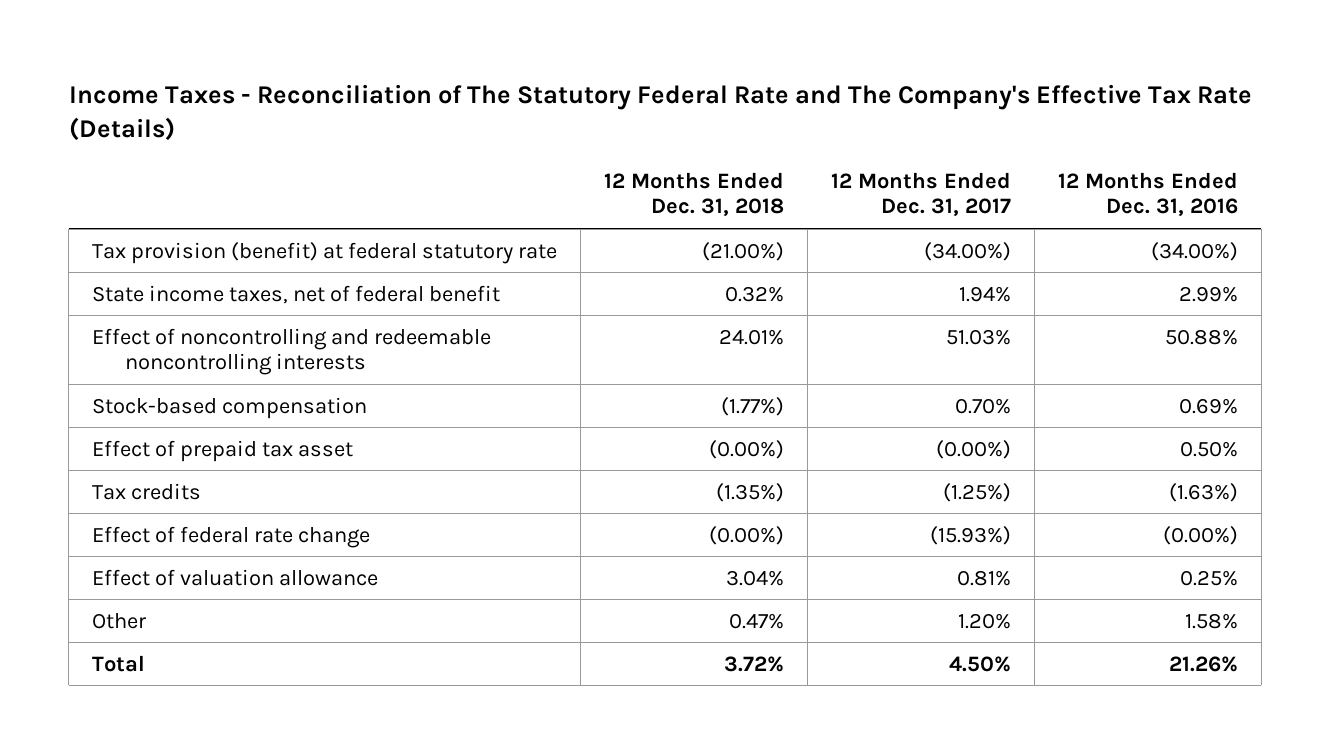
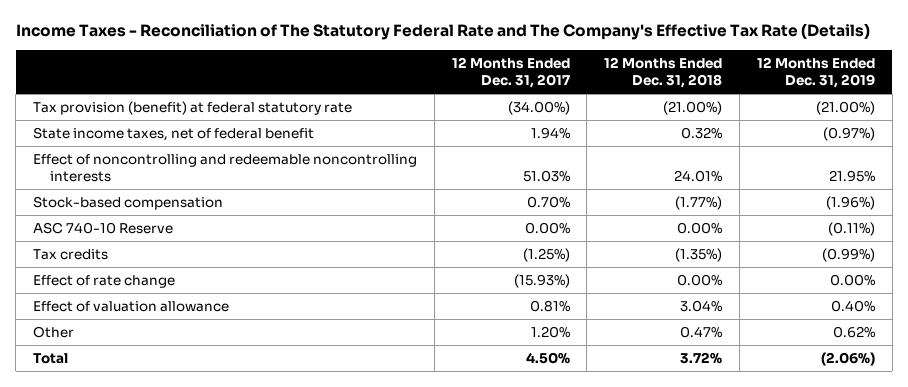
- | 12 Months Ended Dec. 31, 2018 | 12 Months Ended Dec. 31, 2017 | 12 Months Ended Dec. 31, 2016
+ | 12 Months Ended Dec. 31, 2017 | 12 Months Ended Dec. 31, 2018 | 12 Months Ended Dec. 31, 2019
- Effect of prepaid tax asset | (0.00%) | (0.00%) | 0.50%
+ ASC 740-10 Reserve | 0.00% | 0.00% | (0.11%)
- Effect of federal rate change | (0.00%) | (15.93%) | (0.00%)
+ Effect of rate change | (15.93%) | 0.00% | 0.00%

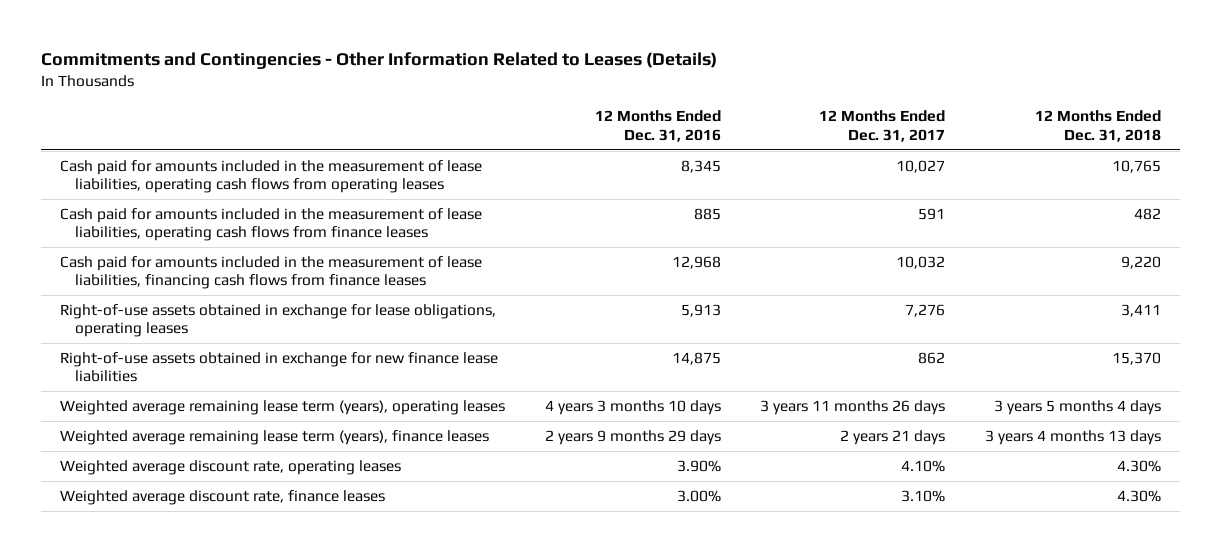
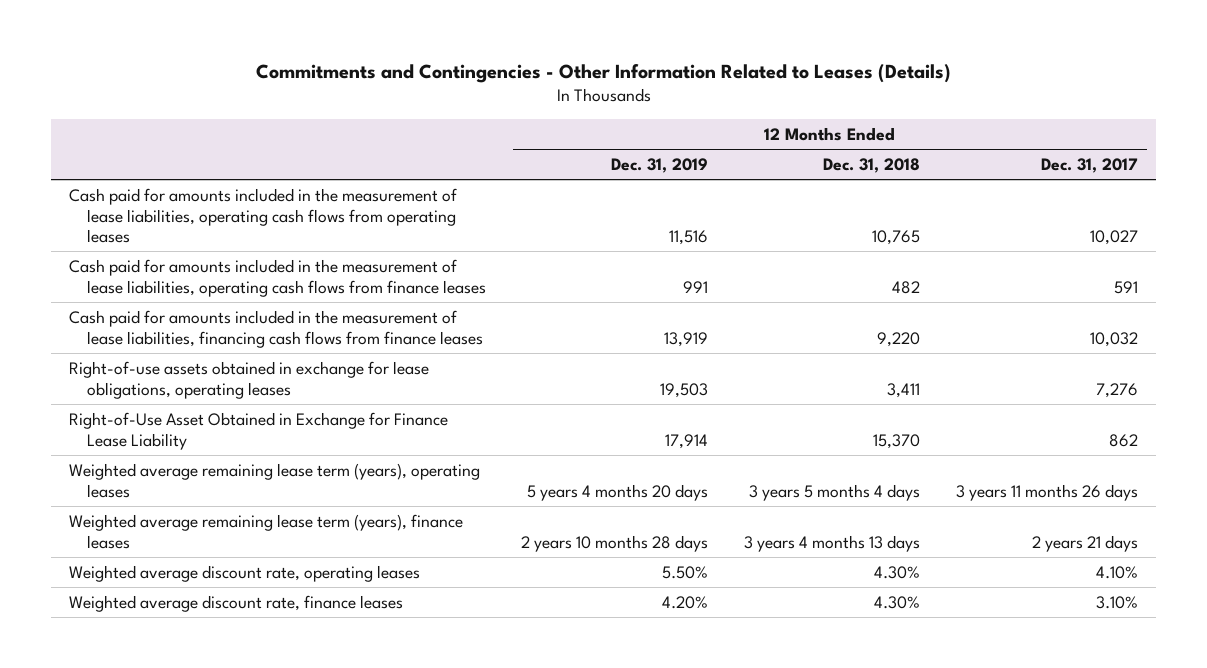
- | 12 Months Ended Dec. 31, 2016 | 12 Months Ended Dec. 31, 2017 | 12 Months Ended Dec. 31, 2018
+ | 12 Months Ended Dec. 31, 2019 | 12 Months Ended Dec. 31, 2018 | 12 Months Ended Dec. 31, 2017
- Right-of-use assets obtained in exchange for new finance lease liabilities | 14,875 | 862 | 15,370
+ Right-of-Use Asset Obtained in Exchange for Finance Lease Liability | 17,914 | 15,370 | 862

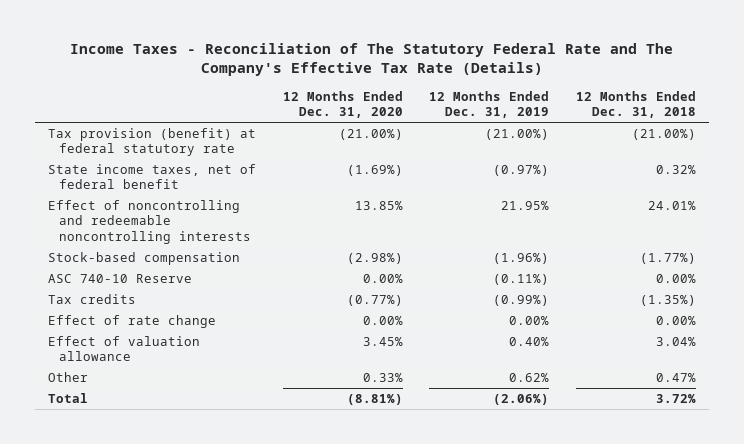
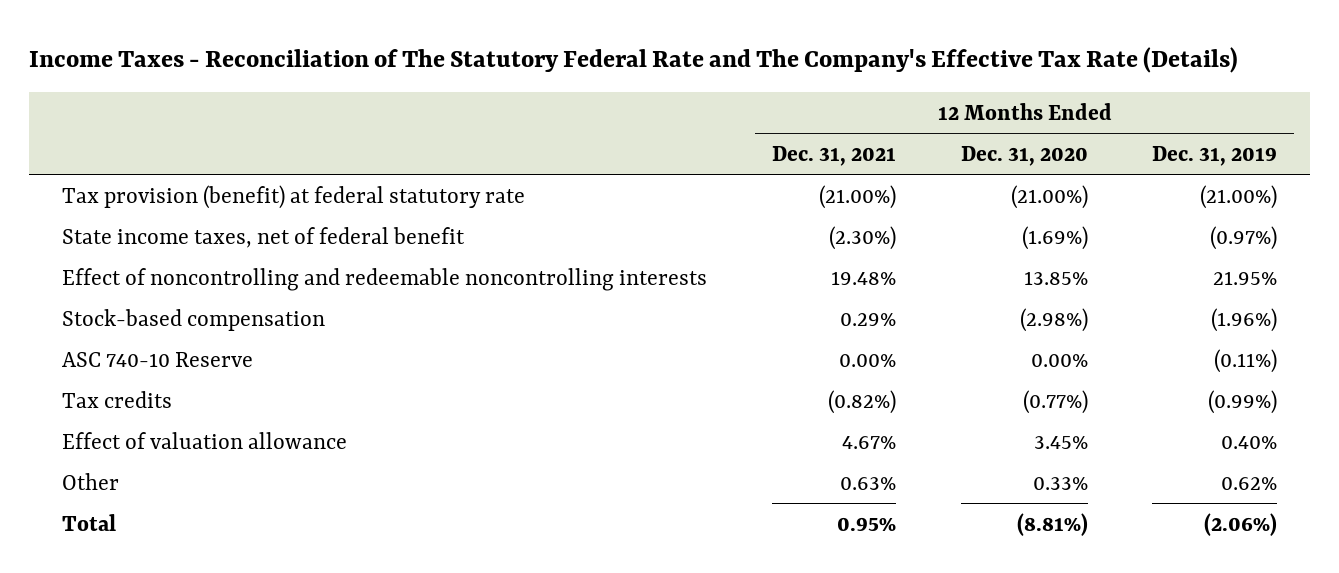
- | 12 Months Ended Dec. 31, 2020 | 12 Months Ended Dec. 31, 2019 | 12 Months Ended Dec. 31, 2018
+ | 12 Months Ended Dec. 31, 2021 | 12 Months Ended Dec. 31, 2020 | 12 Months Ended Dec. 31, 2019
- Effect of rate change | 0.00% | 0.00% | 0.00%

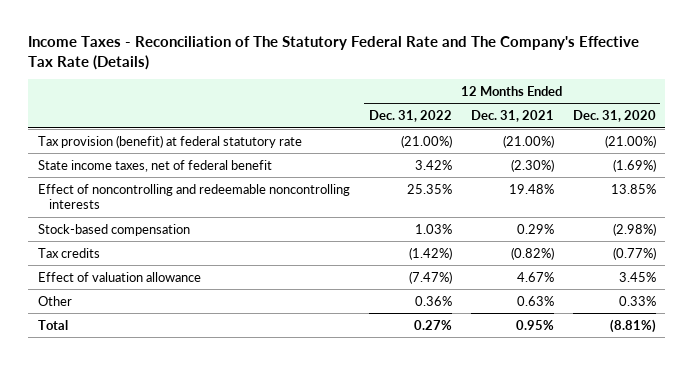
- | 12 Months Ended Dec. 31, 2021 | 12 Months Ended Dec. 31, 2020 | 12 Months Ended Dec. 31, 2019
+ | 12 Months Ended Dec. 31, 2022 | 12 Months Ended Dec. 31, 2021 | 12 Months Ended Dec. 31, 2020
- ASC 740-10 Reserve | 0.00% | 0.00% | (0.11%)

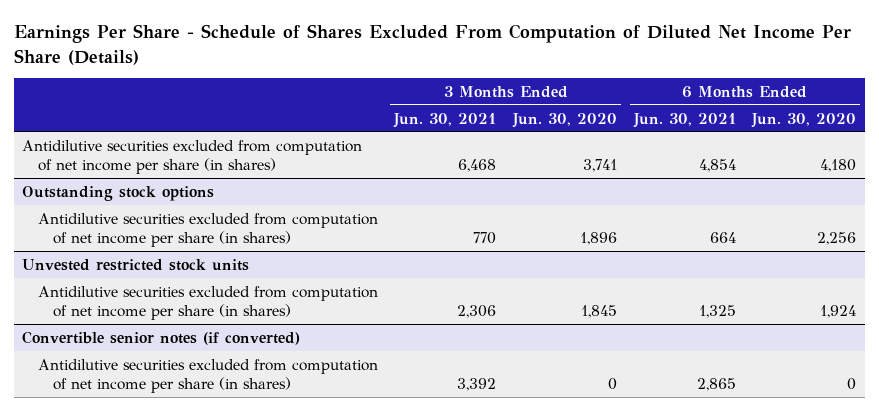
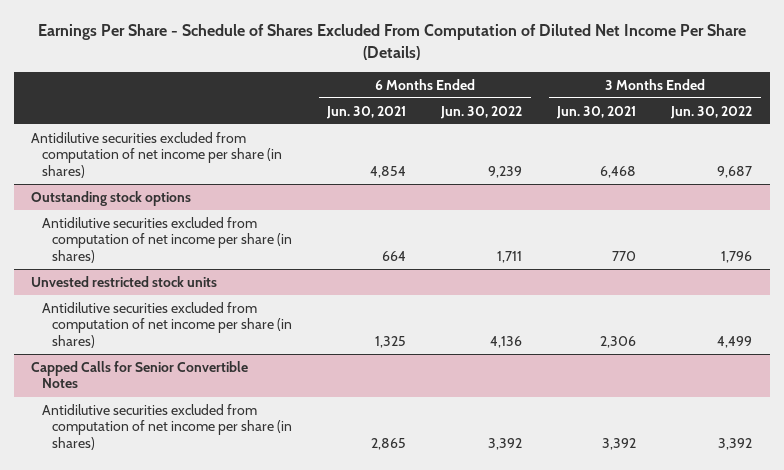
- | 3 Months Ended Jun. 30, 2021 | 3 Months Ended Jun. 30, 2020 | 6 Months Ended Jun. 30, 2021 | 6 Months Ended Jun. 30, 2020
+ | 6 Months Ended Jun. 30, 2021 | 6 Months Ended Jun. 30, 2022 | 3 Months Ended Jun. 30, 2021 | 3 Months Ended Jun. 30, 2022
- Convertible senior notes (if converted)
+ Capped Calls for Senior Convertible Notes

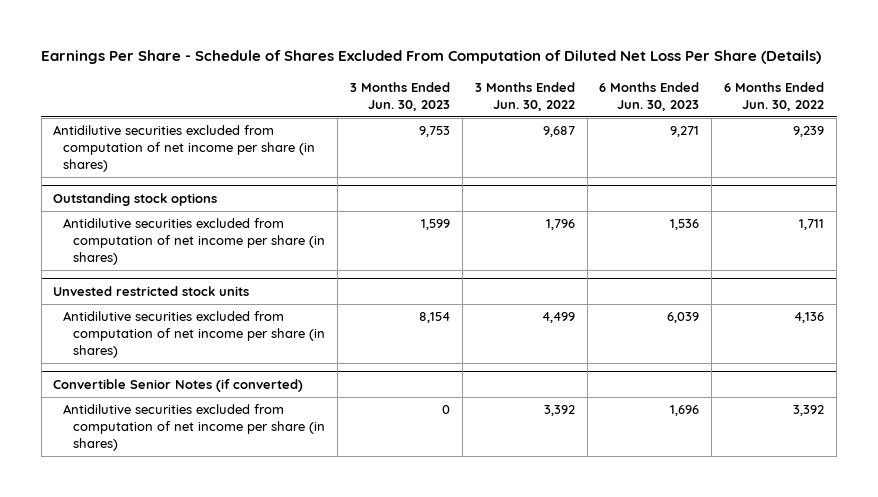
- Earnings Per Share - Schedule of Shares Excluded From Computation of Diluted Net Income Per Share (Details)
+ Earnings Per Share - Schedule of Shares Excluded From Computation of Diluted Net Loss Per Share (Details)
- | 6 Months Ended Jun. 30, 2021 | 6 Months Ended Jun. 30, 2022 | 3 Months Ended Jun. 30, 2021 | 3 Months Ended Jun. 30, 2022
+ | 3 Months Ended Jun. 30, 2023 | 3 Months Ended Jun. 30, 2022 | 6 Months Ended Jun. 30, 2023 | 6 Months Ended Jun. 30, 2022
- Capped Calls for Senior Convertible Notes
+ Convertible Senior Notes (if converted)

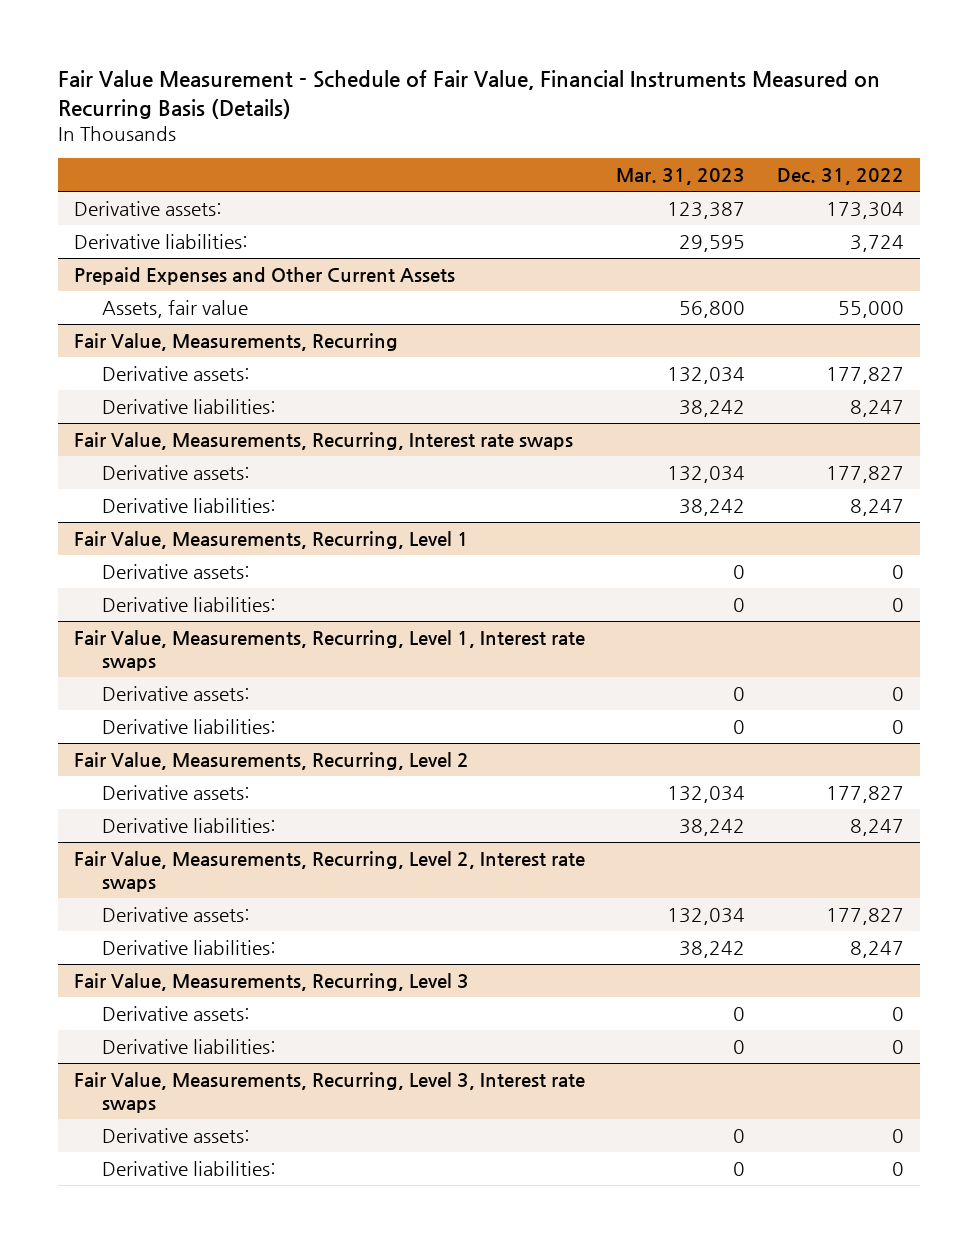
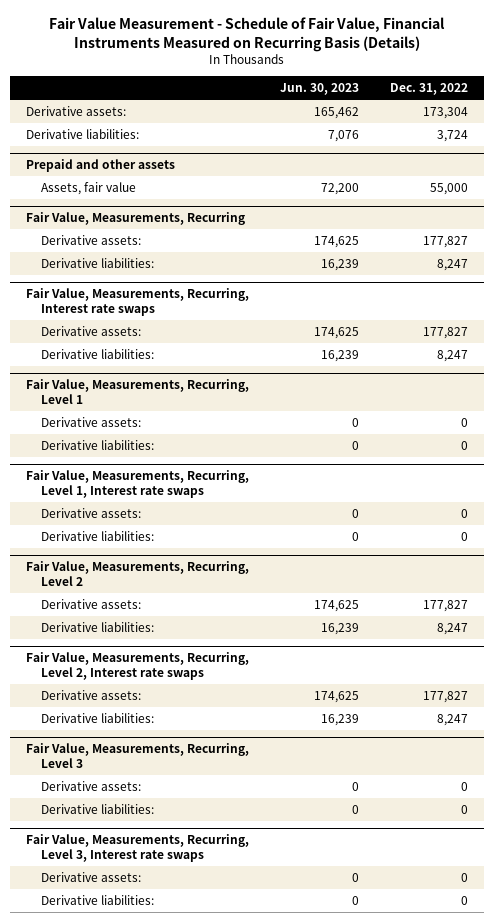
- | Mar. 31, 2023 | Dec. 31, 2022
+ | Jun. 30, 2023 | Dec. 31, 2022
- Prepaid Expenses and Other Current Assets
+ Prepaid and other assets

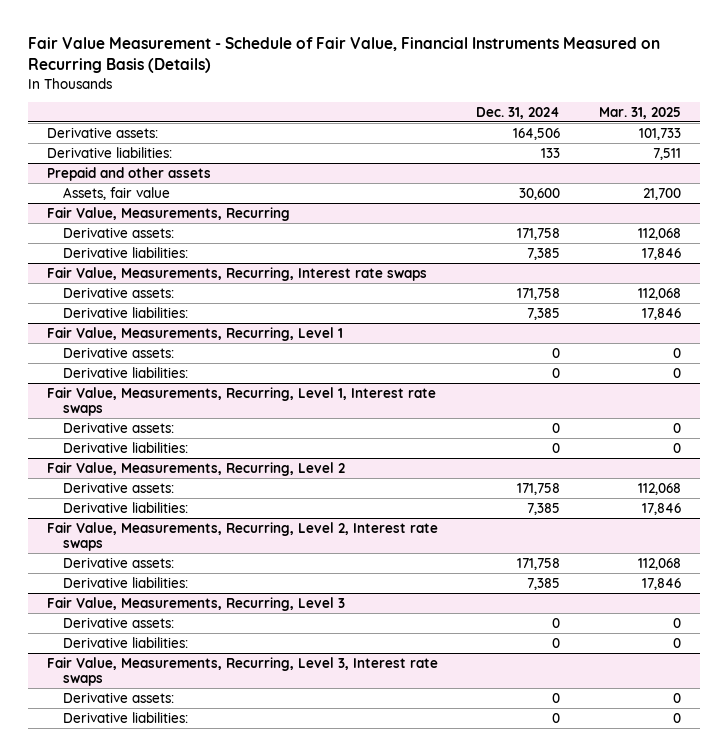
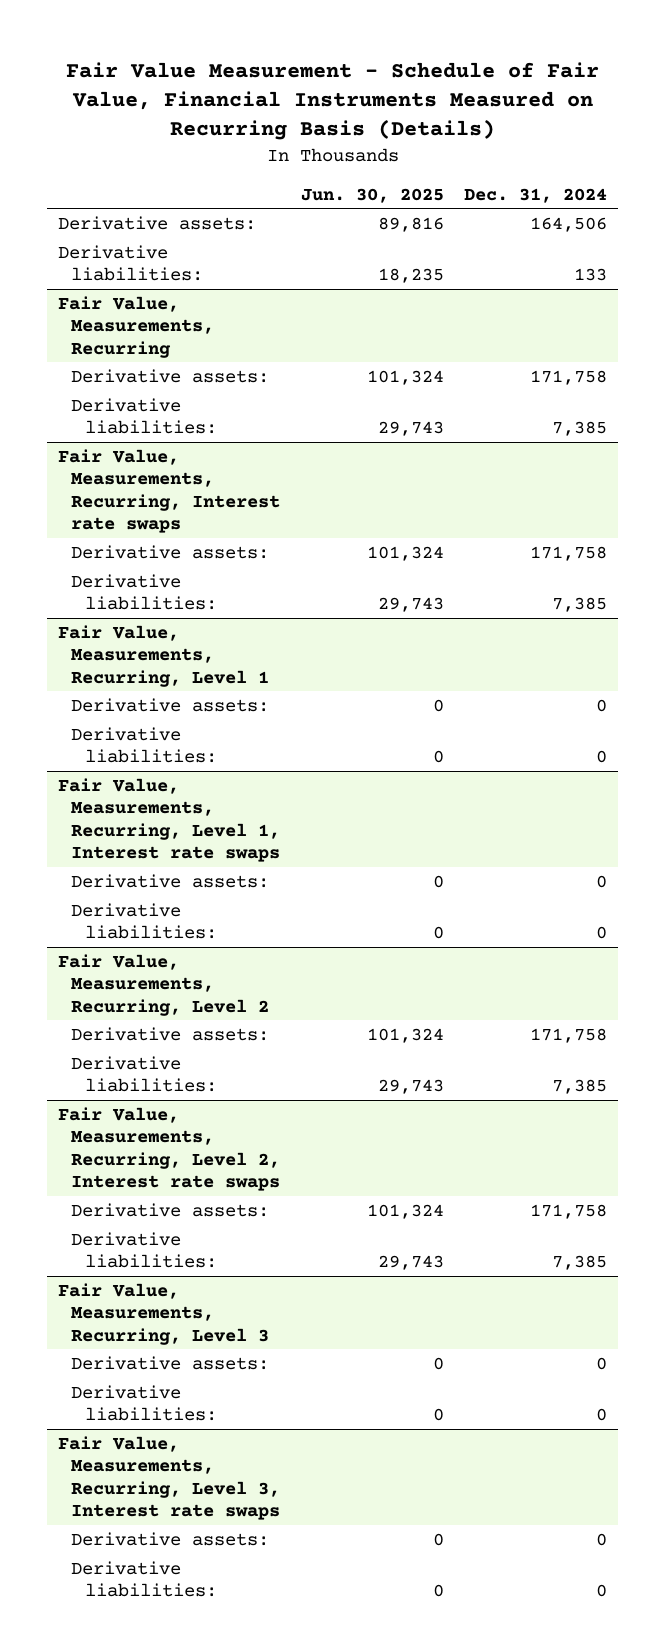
- | Dec. 31, 2024 | Mar. 31, 2025
+ | Jun. 30, 2025 | Dec. 31, 2024
- Prepaid and other assets
- Assets, fair value | 30,600 | 21,700

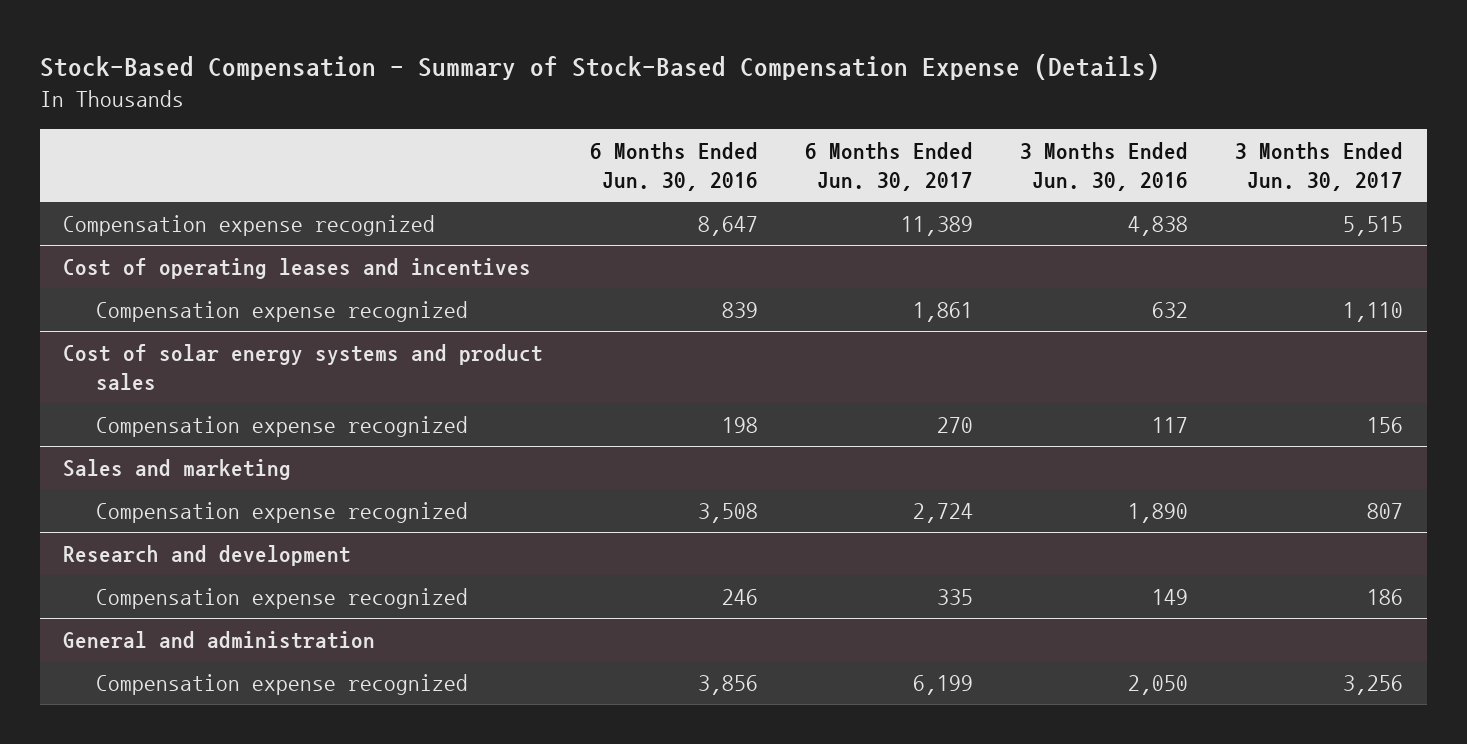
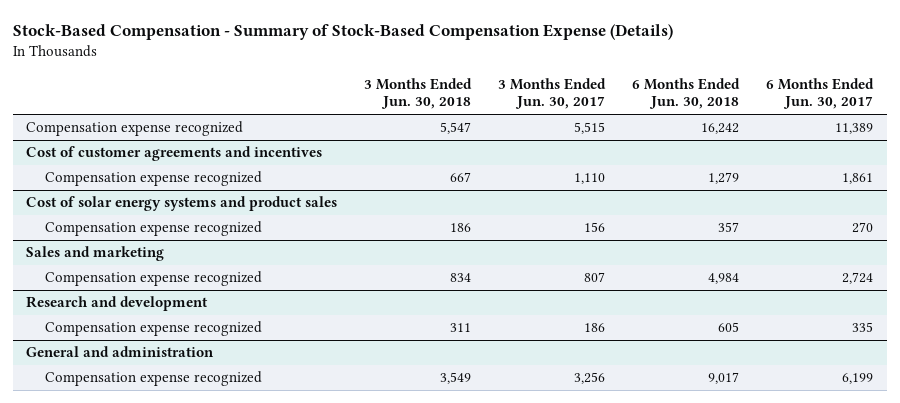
- | 6 Months Ended Jun. 30, 2016 | 6 Months Ended Jun. 30, 2017 | 3 Months Ended Jun. 30, 2016 | 3 Months Ended Jun. 30, 2017
+ | 3 Months Ended Jun. 30, 2018 | 3 Months Ended Jun. 30, 2017 | 6 Months Ended Jun. 30, 2018 | 6 Months Ended Jun. 30, 2017
- Cost of operating leases and incentives
+ Cost of customer agreements and incentives

